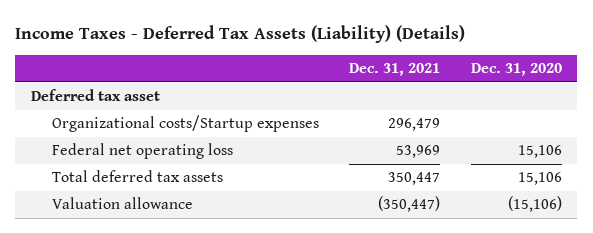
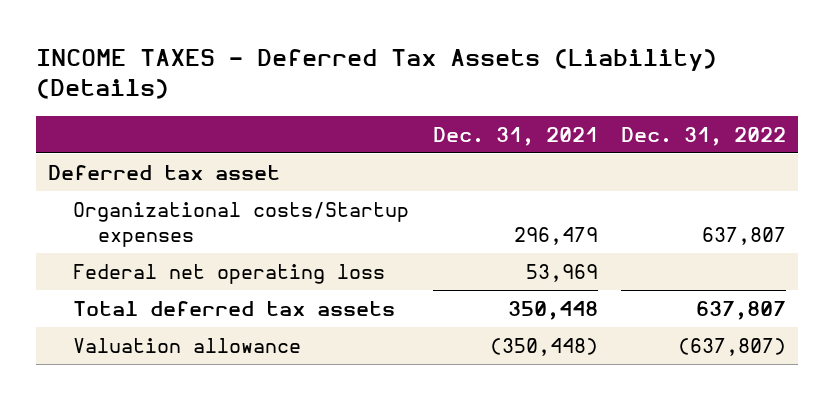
- Income Taxes - Deferred Tax Assets (Liability) (Details)
+ INCOME TAXES - Deferred Tax Assets (Liability) (Details)
- | Dec. 31, 2021 | Dec. 31, 2020
+ | Dec. 31, 2021 | Dec. 31, 2022
- Total deferred tax assets | 350,447 | 15,106
- Valuation allowance | (350,447) | (15,106)
+ Total deferred tax assets | 350,448 | 637,807
+ Valuation allowance | (350,448) | (637,807)

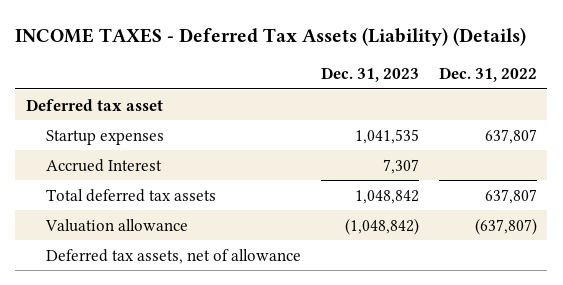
- | Dec. 31, 2021 | Dec. 31, 2022
+ | Dec. 31, 2023 | Dec. 31, 2022
- Organizational costs/Startup expenses | 296,479 | 637,807
- Federal net operating loss | 53,969 |
+ Startup expenses | 1,041,535 | 637,807
+ Accrued Interest | 7,307 |
+ Deferred tax assets, net of allowance

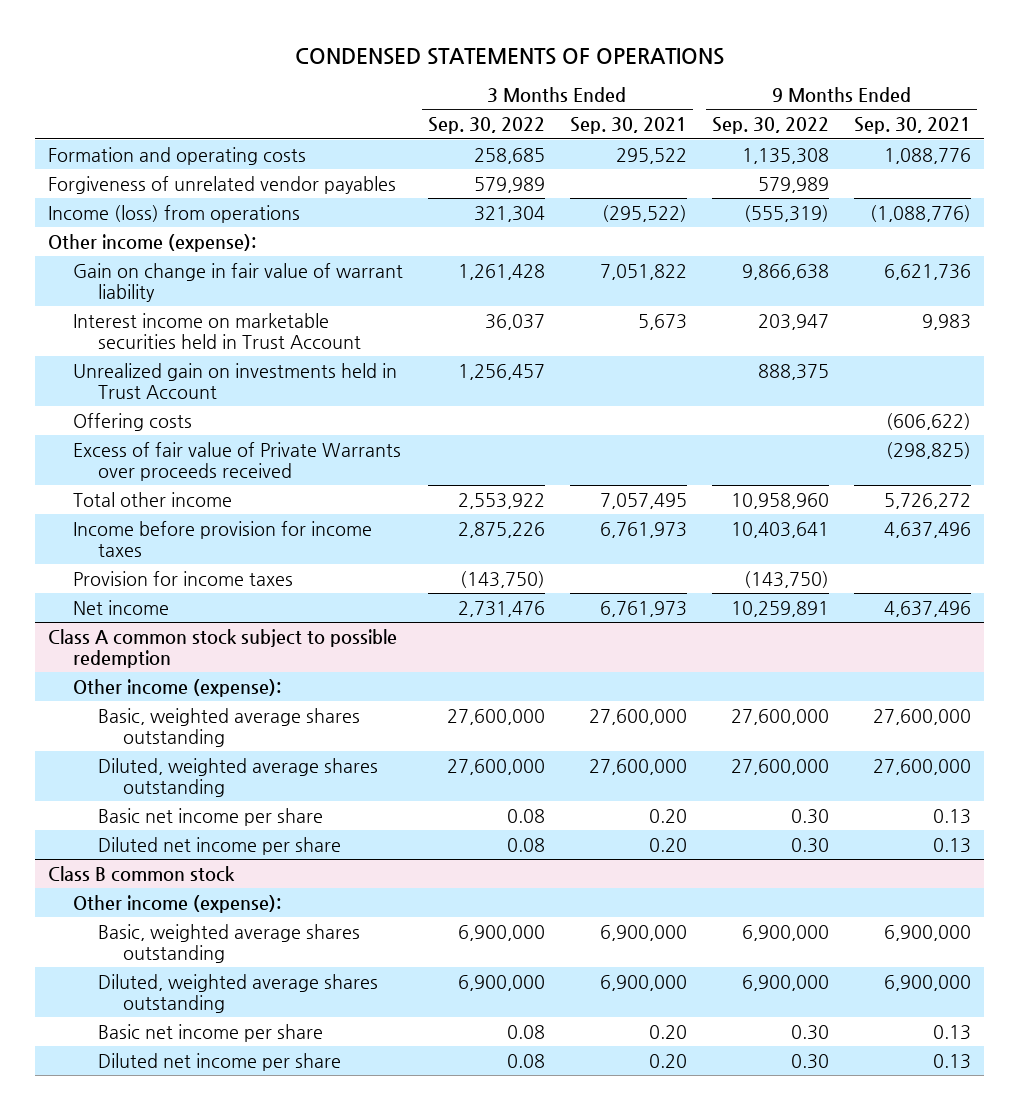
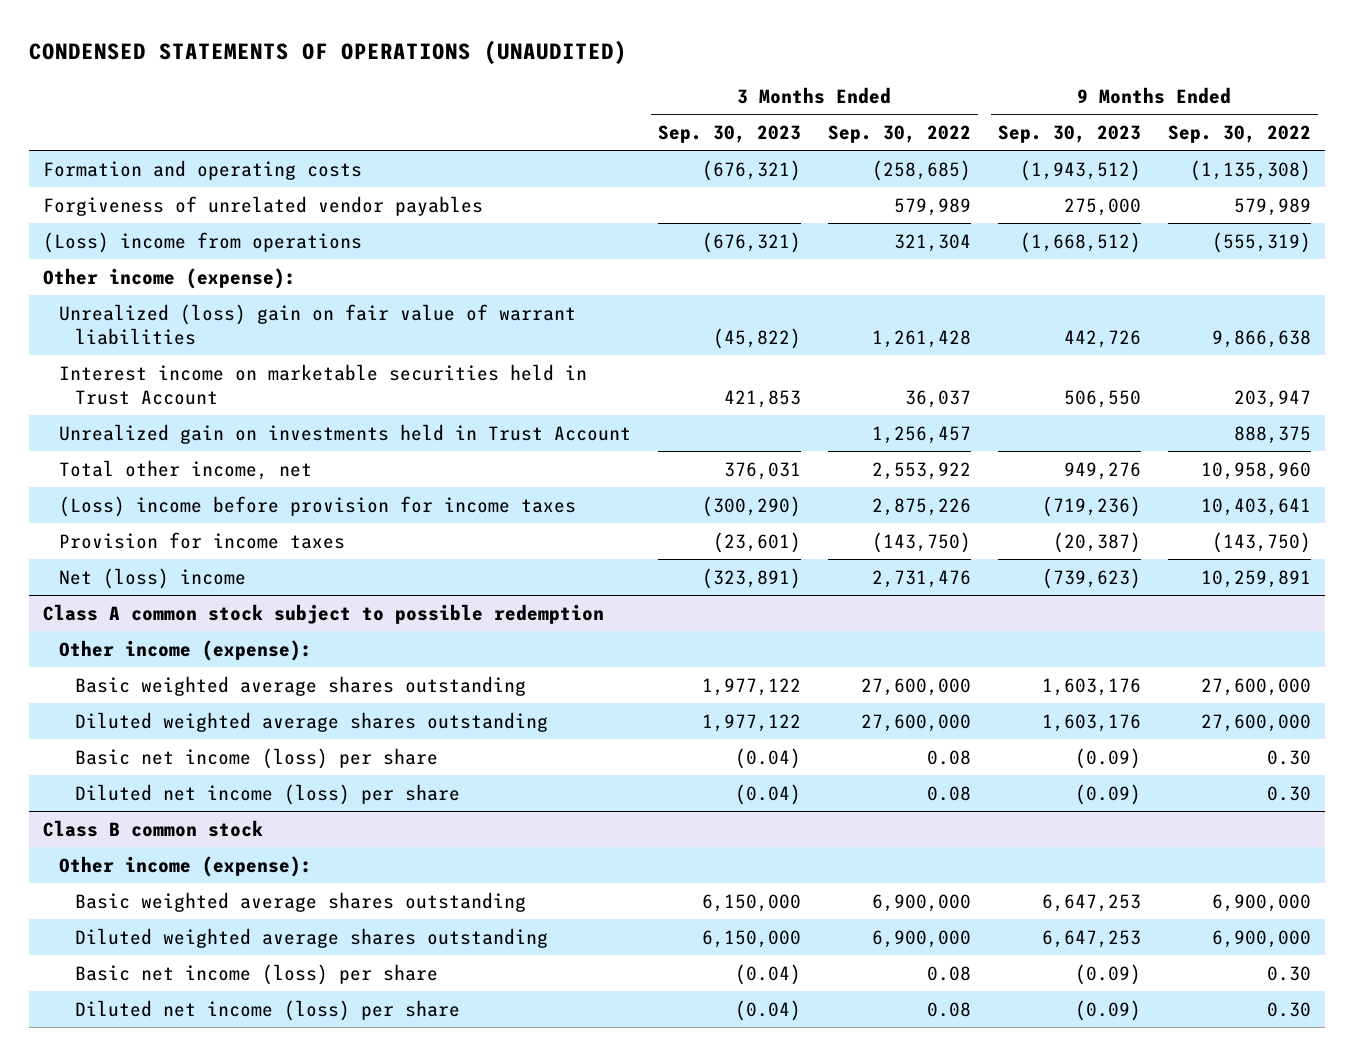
- CONDENSED STATEMENTS OF OPERATIONS
+ CONDENSED STATEMENTS OF OPERATIONS (UNAUDITED)
- | 3 Months Ended Sep. 30, 2022 | 3 Months Ended Sep. 30, 2021 | 9 Months Ended Sep. 30, 2022 | 9 Months Ended Sep. 30, 2021
+ | 3 Months Ended Sep. 30, 2023 | 3 Months Ended Sep. 30, 2022 | 9 Months Ended Sep. 30, 2023 | 9 Months Ended Sep. 30, 2022
- Formation and operating costs | 258,685 | 295,522 | 1,135,308 | 1,088,776
+ Formation and operating costs | (676,321) | (258,685) | (1,943,512) | (1,135,308)
- Income (loss) from operations | 321,304 | (295,522) | (555,319) | (1,088,776)
+ (Loss) income from operations | (676,321) | 321,304 | (1,668,512) | (555,319)
- Gain on change in fair value of warrant liability | 1,261,428 | 7,051,822 | 9,866,638 | 6,621,736
+ Unrealized (loss) gain on fair value of warrant liabilities | (45,822) | 1,261,428 | 442,726 | 9,866,638
- Offering costs | | | | (606,622)
- Excess of fair value of Private Warrants over proceeds received | | | | (298,825)
- Total other income | 2,553,922 | 7,057,495 | 10,958,960 | 5,726,272
- Income before provision for income taxes | 2,875,226 | 6,761,973 | 10,403,641 | 4,637,496
+ Total other income, net | 376,031 | 2,553,922 | 949,276 | 10,958,960
+ (Loss) income before provision for income taxes | (300,290) | 2,875,226 | (719,236) | 10,403,641
- Net income | 2,731,476 | 6,761,973 | 10,259,891 | 4,637,496
+ Net (loss) income | (323,891) | 2,731,476 | (739,623) | 10,259,891
@ Class A common stock subject to possible redemption
- Basic, weighted average shares outstanding | 27,600,000 | 27,600,000 | 27,600,000 | 27,600,000
- Diluted, weighted average shares outstanding | 27,600,000 | 27,600,000 | 27,600,000 | 27,600,000
- Basic net income per share | 0.08 | 0.20 | 0.30 | 0.13
- Diluted net income per share | 0.08 | 0.20 | 0.30 | 0.13
+ Basic weighted average shares outstanding | 1,977,122 | 27,600,000 | 1,603,176 | 27,600,000
+ Diluted weighted average shares outstanding | 1,977,122 | 27,600,000 | 1,603,176 | 27,600,000
+ Basic net income (loss) per share | (0.04) | 0.08 | (0.09) | 0.30
+ Diluted net income (loss) per share | (0.04) | 0.08 | (0.09) | 0.30
@ Class B common stock
- Basic, weighted average shares outstanding | 6,900,000 | 6,900,000 | 6,900,000 | 6,900,000
- Diluted, weighted average shares outstanding | 6,900,000 | 6,900,000 | 6,900,000 | 6,900,000
- Basic net income per share | 0.08 | 0.20 | 0.30 | 0.13
- Diluted net income per share | 0.08 | 0.20 | 0.30 | 0.13
+ Basic weighted average shares outstanding | 6,150,000 | 6,900,000 | 6,647,253 | 6,900,000
+ Diluted weighted average shares outstanding | 6,150,000 | 6,900,000 | 6,647,253 | 6,900,000
+ Basic net income (loss) per share | (0.04) | 0.08 | (0.09) | 0.30
+ Diluted net income (loss) per share | (0.04) | 0.08 | (0.09) | 0.30

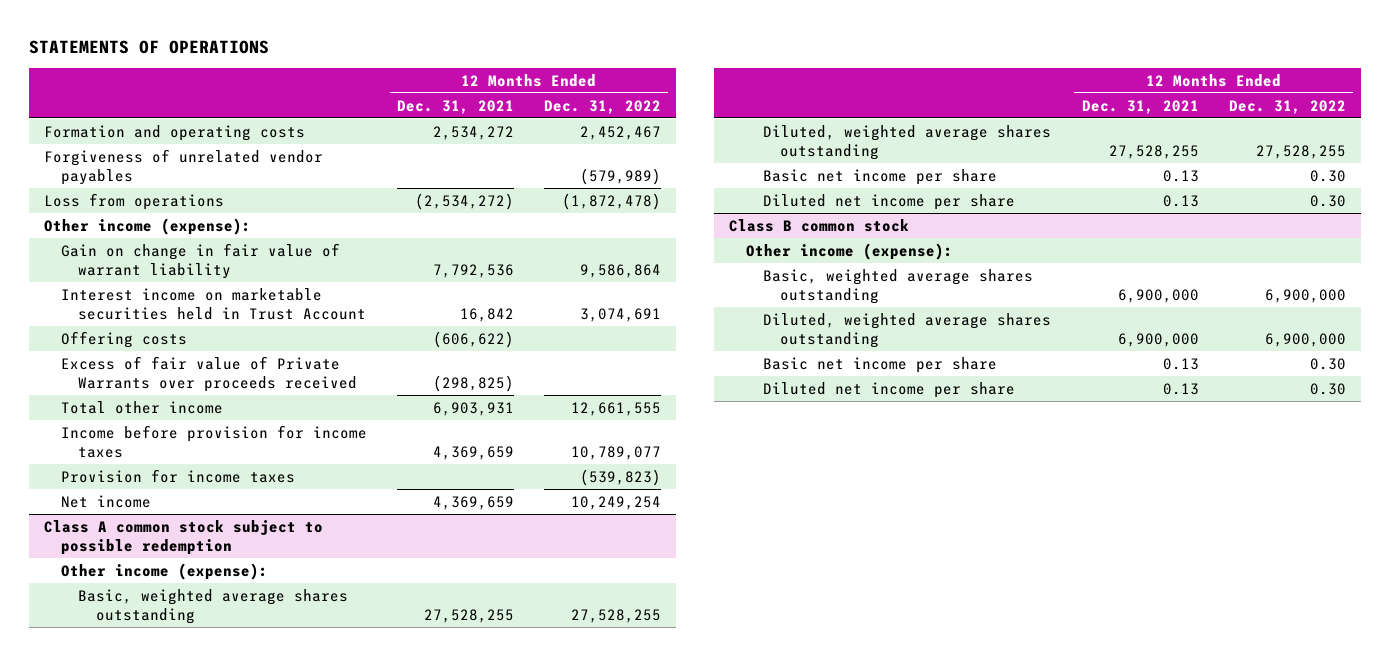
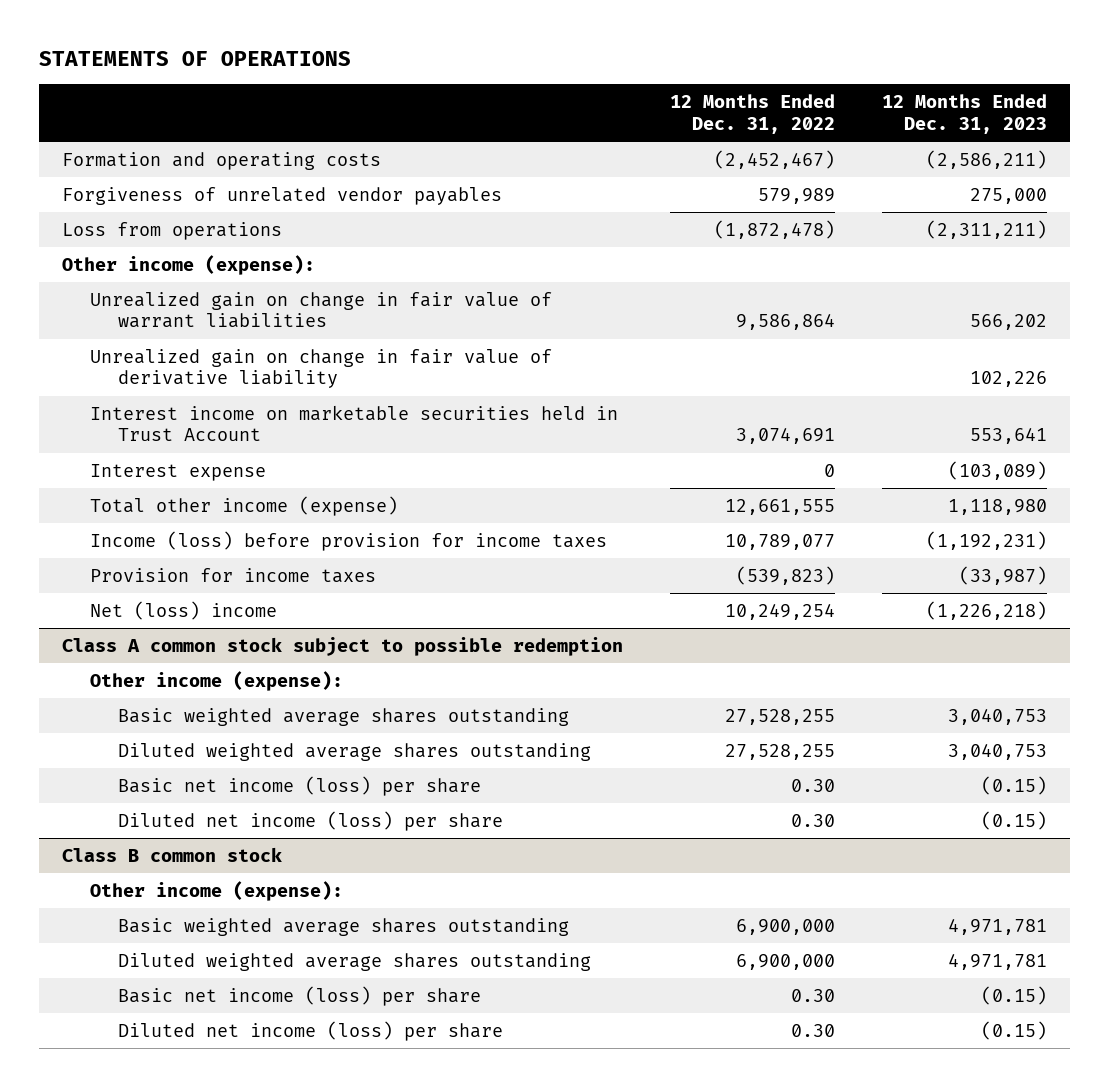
- | 12 Months Ended Dec. 31, 2021 | 12 Months Ended Dec. 31, 2022
+ | 12 Months Ended Dec. 31, 2022 | 12 Months Ended Dec. 31, 2023
- Formation and operating costs | 2,534,272 | 2,452,467
- Forgiveness of unrelated vendor payables | | (579,989)
+ Formation and operating costs | (2,452,467) | (2,586,211)
+ Forgiveness of unrelated vendor payables | 579,989 | 275,000
- Gain on change in fair value of warrant liability | 7,792,536 | 9,586,864
+ Unrealized gain on change in fair value of warrant liabilities | 9,586,864 | 566,202
+ Unrealized gain on change in fair value of derivative liability | | 102,226
- Offering costs | (606,622) |
- Excess of fair value of Private Warrants over proceeds received | (298,825) |
- Total other income | 6,903,931 | 12,661,555
- Income before provision for income taxes | 4,369,659 | 10,789,077
+ Interest expense | 0 | (103,089)
+ Total other income (expense) | 12,661,555 | 1,118,980
+ Income (loss) before provision for income taxes | 10,789,077 | (1,192,231)
- Net income | 4,369,659 | 10,249,254
+ Net (loss) income | 10,249,254 | (1,226,218)
@ Class A common stock subject to possible redemption
- Basic, weighted average shares outstanding | 27,528,255 | 27,528,255
- Diluted, weighted average shares outstanding | 27,528,255 | 27,528,255
- Basic net income per share | 0.13 | 0.30
- Diluted net income per share | 0.13 | 0.30
+ Basic weighted average shares outstanding | 27,528,255 | 3,040,753
+ Diluted weighted average shares outstanding | 27,528,255 | 3,040,753
+ Basic net income (loss) per share | 0.30 | (0.15)
+ Diluted net income (loss) per share | 0.30 | (0.15)
@ Class B common stock
- Basic, weighted average shares outstanding | 6,900,000 | 6,900,000
- Diluted, weighted average shares outstanding | 6,900,000 | 6,900,000
- Basic net income per share | 0.13 | 0.30
- Diluted net income per share | 0.13 | 0.30
+ Basic weighted average shares outstanding | 6,900,000 | 4,971,781
+ Diluted weighted average shares outstanding | 6,900,000 | 4,971,781
+ Basic net income (loss) per share | 0.30 | (0.15)
+ Diluted net income (loss) per share | 0.30 | (0.15)

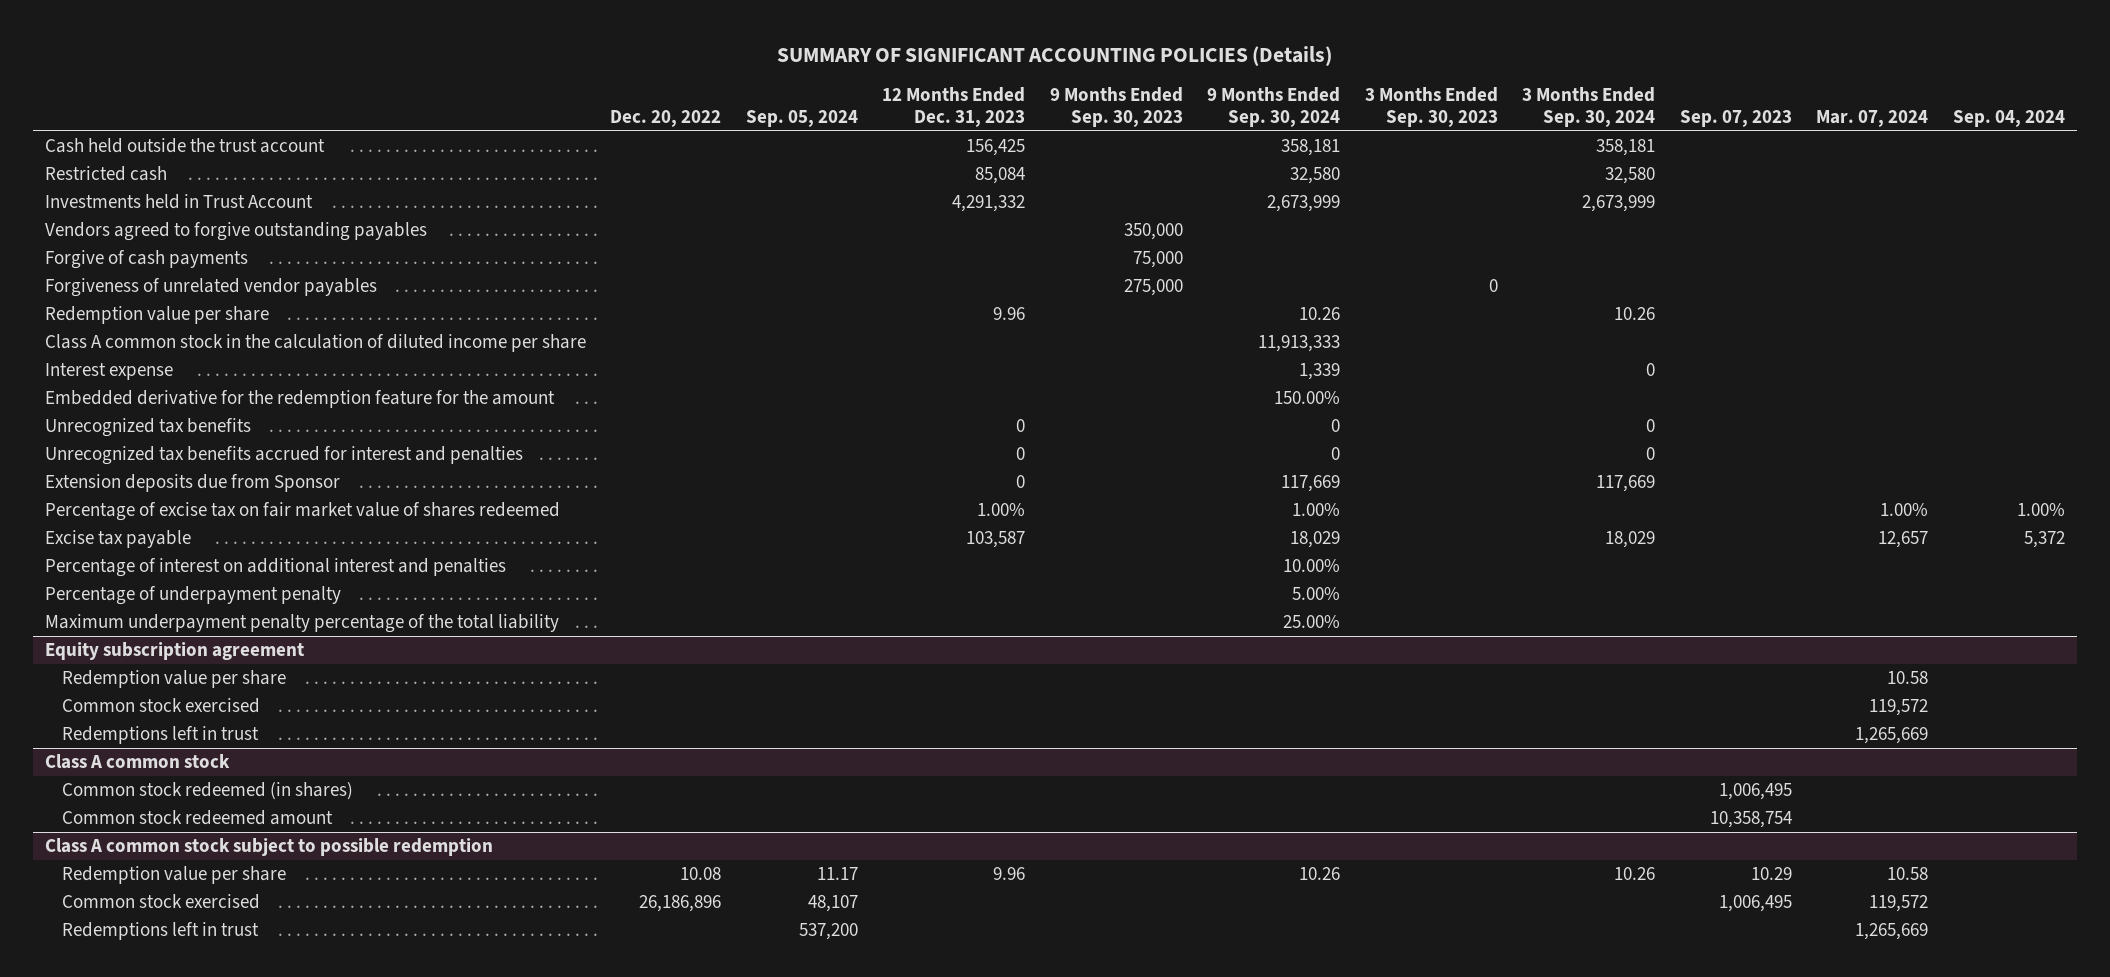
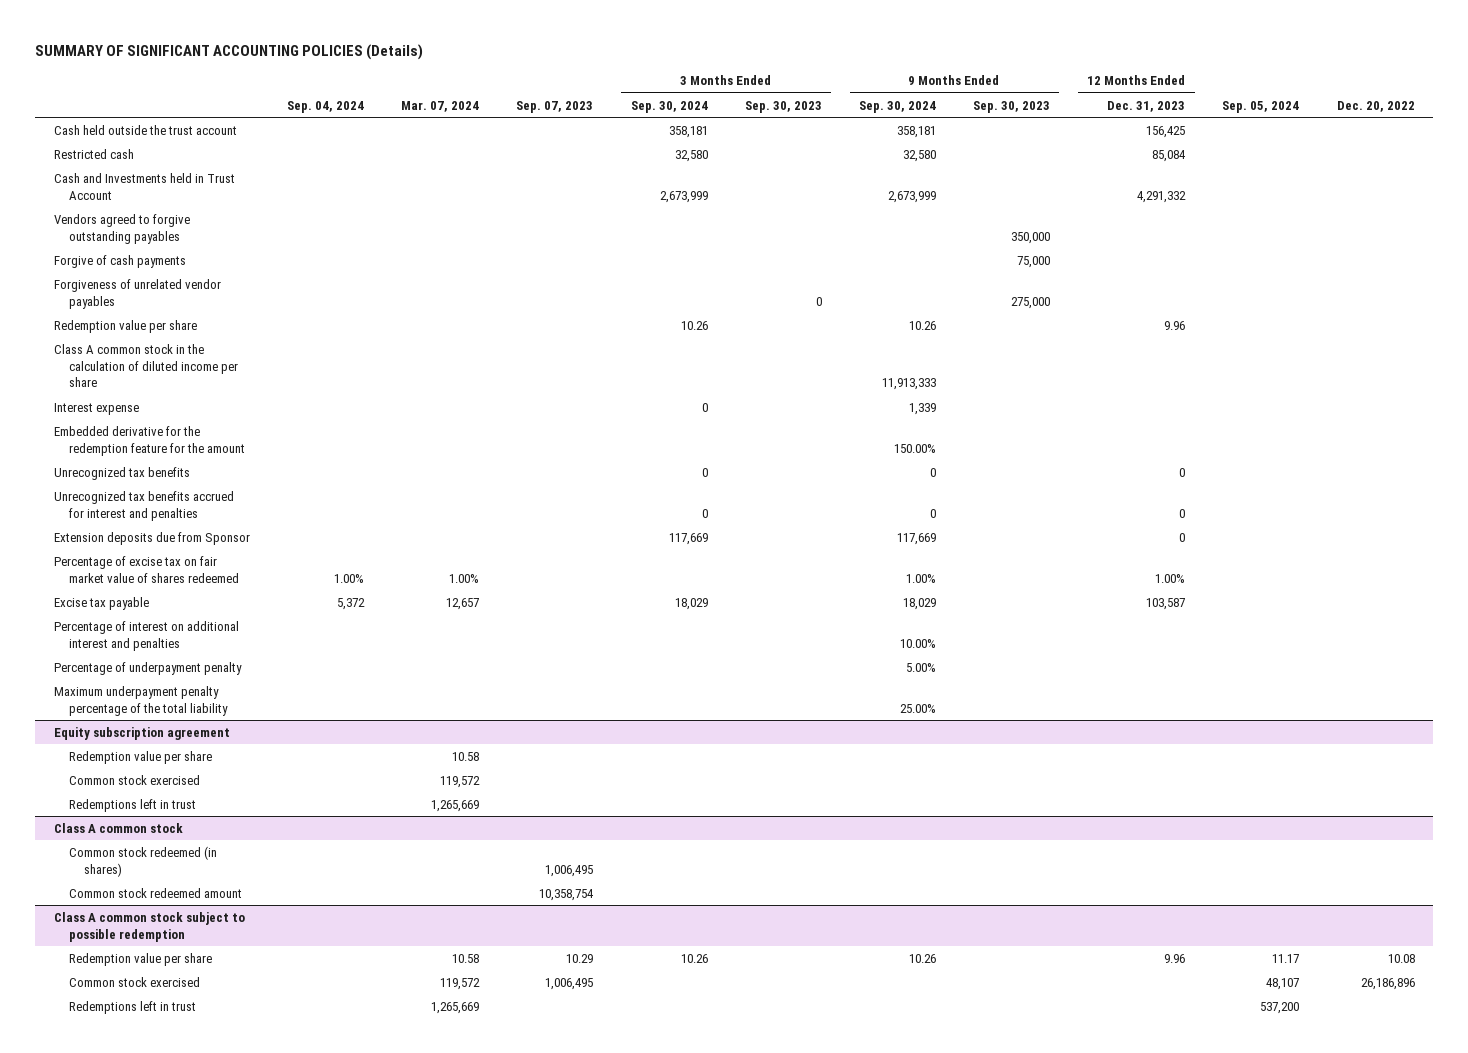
- | Dec. 20, 2022 | Sep. 05, 2024 | 12 Months Ended Dec. 31, 2023 | 9 Months Ended Sep. 30, 2023 | 9 Months Ended Sep. 30, 2024 | 3 Months Ended Sep. 30, 2023 | 3 Months Ended Sep. 30, 2024 | Sep. 07, 2023 | Mar. 07, 2024 | Sep. 04, 2024
+ | Sep. 04, 2024 | Mar. 07, 2024 | Sep. 07, 2023 | 3 Months Ended Sep. 30, 2024 | 3 Months Ended Sep. 30, 2023 | 9 Months Ended Sep. 30, 2024 | 9 Months Ended Sep. 30, 2023 | 12 Months Ended Dec. 31, 2023 | Sep. 05, 2024 | Dec. 20, 2022
- Investments held in Trust Account | | | 4,291,332 | | 2,673,999 | | 2,673,999 | | |
+ Cash and Investments held in Trust Account | | | | 2,673,999 | | 2,673,999 | | 4,291,332 | |

